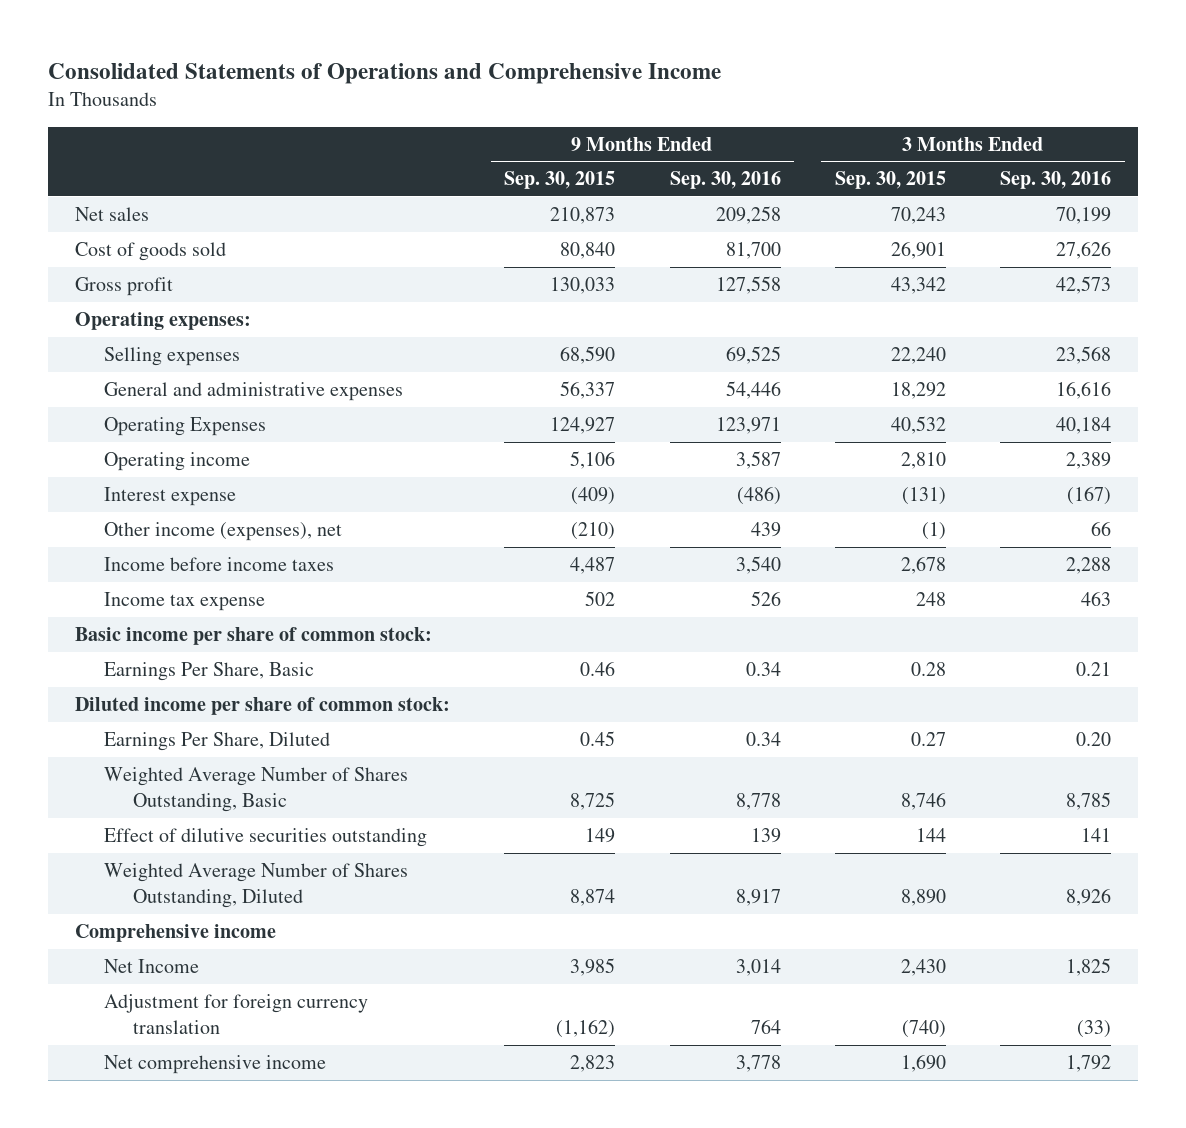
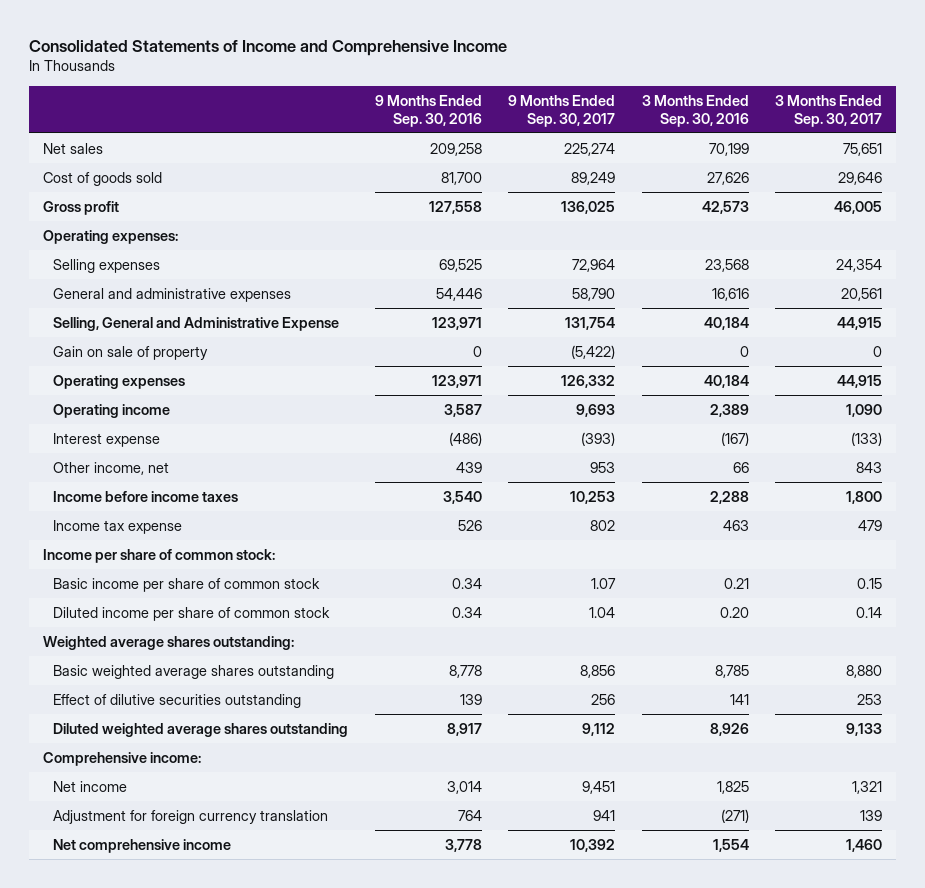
- Consolidated Statements of Operations and Comprehensive Income
+ Consolidated Statements of Income and Comprehensive Income
- | 9 Months Ended Sep. 30, 2015 | 9 Months Ended Sep. 30, 2016 | 3 Months Ended Sep. 30, 2015 | 3 Months Ended Sep. 30, 2016
+ | 9 Months Ended Sep. 30, 2016 | 9 Months Ended Sep. 30, 2017 | 3 Months Ended Sep. 30, 2016 | 3 Months Ended Sep. 30, 2017
- Operating Expenses | 124,927 | 123,971 | 40,532 | 40,184
+ Selling, General and Administrative Expense | 123,971 | 131,754 | 40,184 | 44,915
+ Gain on sale of property | 0 | (5,422) | 0 | 0
+ Operating expenses | 123,971 | 126,332 | 40,184 | 44,915
- Other income (expenses), net | (210) | 439 | (1) | 66
+ Other income, net | 439 | 953 | 66 | 843
- Basic income per share of common stock:
- Earnings Per Share, Basic | 0.46 | 0.34 | 0.28 | 0.21
- Diluted income per share of common stock:
- Earnings Per Share, Diluted | 0.45 | 0.34 | 0.27 | 0.20
- Weighted Average Number of Shares Outstanding, Basic | 8,725 | 8,778 | 8,746 | 8,785
+ Income per share of common stock:
+ Basic income per share of common stock | 0.34 | 1.07 | 0.21 | 0.15
+ Diluted income per share of common stock | 0.34 | 1.04 | 0.20 | 0.14
+ Weighted average shares outstanding:
+ Basic weighted average shares outstanding | 8,778 | 8,856 | 8,785 | 8,880
- Weighted Average Number of Shares Outstanding, Diluted | 8,874 | 8,917 | 8,890 | 8,926
- Comprehensive income
- Net Income | 3,985 | 3,014 | 2,430 | 1,825
- Adjustment for foreign currency translation | (1,162) | 764 | (740) | (33)
- Net comprehensive income | 2,823 | 3,778 | 1,690 | 1,792
+ Diluted weighted average shares outstanding | 8,917 | 9,112 | 8,926 | 9,133
+ Comprehensive income:
+ Net income | 3,014 | 9,451 | 1,825 | 1,321
+ Adjustment for foreign currency translation | 764 | 941 | (271) | 139
+ Net comprehensive income | 3,778 | 10,392 | 1,554 | 1,460

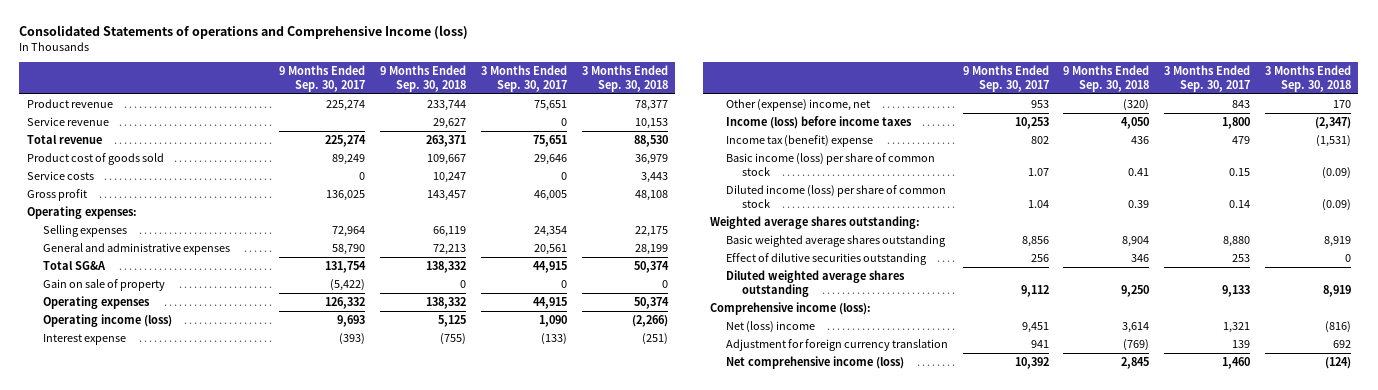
- Consolidated Statements of Income and Comprehensive Income
+ Consolidated Statements of operations and Comprehensive Income (loss)
- | 9 Months Ended Sep. 30, 2016 | 9 Months Ended Sep. 30, 2017 | 3 Months Ended Sep. 30, 2016 | 3 Months Ended Sep. 30, 2017
+ | 9 Months Ended Sep. 30, 2017 | 9 Months Ended Sep. 30, 2018 | 3 Months Ended Sep. 30, 2017 | 3 Months Ended Sep. 30, 2018
- Net sales | 209,258 | 225,274 | 70,199 | 75,651
- Cost of goods sold | 81,700 | 89,249 | 27,626 | 29,646
+ Product revenue | 225,274 | 233,744 | 75,651 | 78,377
+ Service revenue | | 29,627 | 0 | 10,153
+ Total revenue | 225,274 | 263,371 | 75,651 | 88,530
+ Product cost of goods sold | 89,249 | 109,667 | 29,646 | 36,979
+ Service costs | 0 | 10,247 | 0 | 3,443
- Selling, General and Administrative Expense | 123,971 | 131,754 | 40,184 | 44,915
+ Total SG&A | 131,754 | 138,332 | 44,915 | 50,374
- Operating income | 3,587 | 9,693 | 2,389 | 1,090
+ Operating income (loss) | 9,693 | 5,125 | 1,090 | (2,266)
- Other income, net | 439 | 953 | 66 | 843
- Income before income taxes | 3,540 | 10,253 | 2,288 | 1,800
- Income tax expense | 526 | 802 | 463 | 479
- Income per share of common stock:
- Basic income per share of common stock | 0.34 | 1.07 | 0.21 | 0.15
- Diluted income per share of common stock | 0.34 | 1.04 | 0.20 | 0.14
+ Other (expense) income, net | 953 | (320) | 843 | 170
+ Income (loss) before income taxes | 10,253 | 4,050 | 1,800 | (2,347)
+ Income tax (benefit) expense | 802 | 436 | 479 | (1,531)
+ Basic income (loss) per share of common stock | 1.07 | 0.41 | 0.15 | (0.09)
+ Diluted income (loss) per share of common stock | 1.04 | 0.39 | 0.14 | (0.09)
- Comprehensive income:
- Net income | 3,014 | 9,451 | 1,825 | 1,321
+ Comprehensive income (loss):
+ Net (loss) income | 9,451 | 3,614 | 1,321 | (816)
- Net comprehensive income | 3,778 | 10,392 | 1,554 | 1,460
+ Net comprehensive income (loss) | 10,392 | 2,845 | 1,460 | (124)

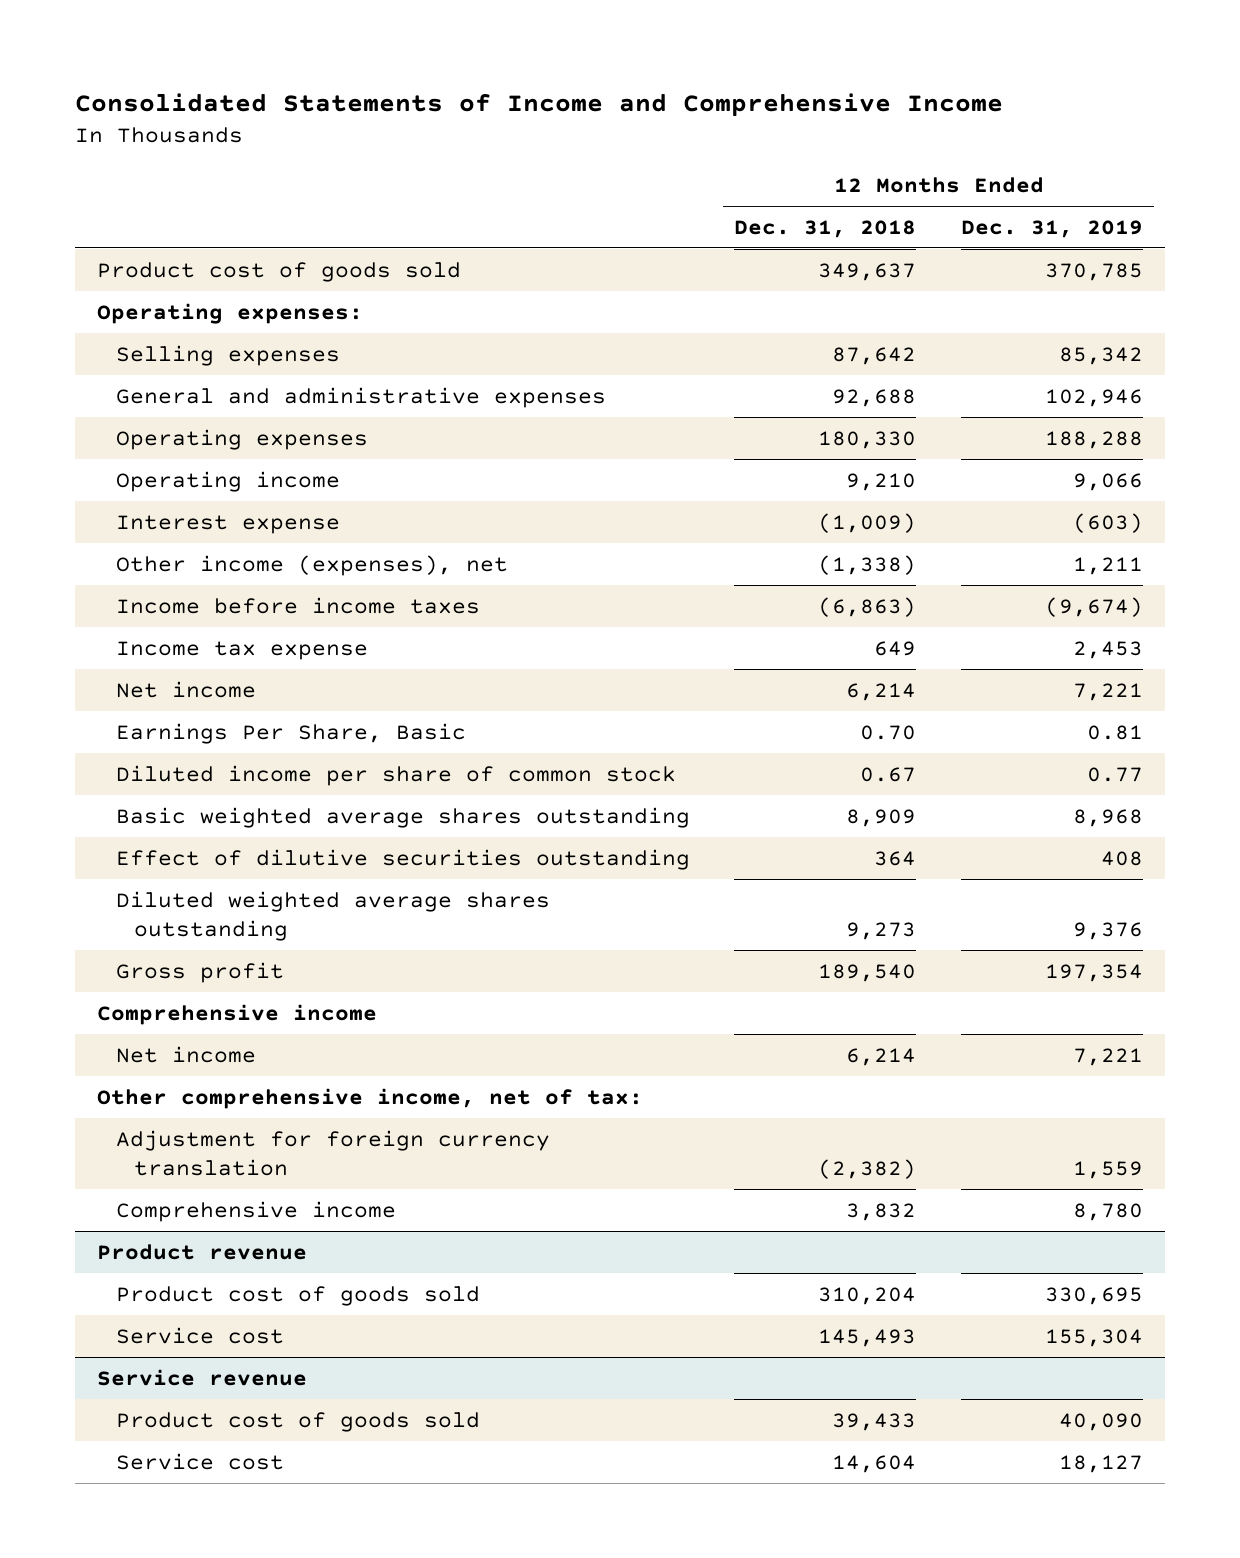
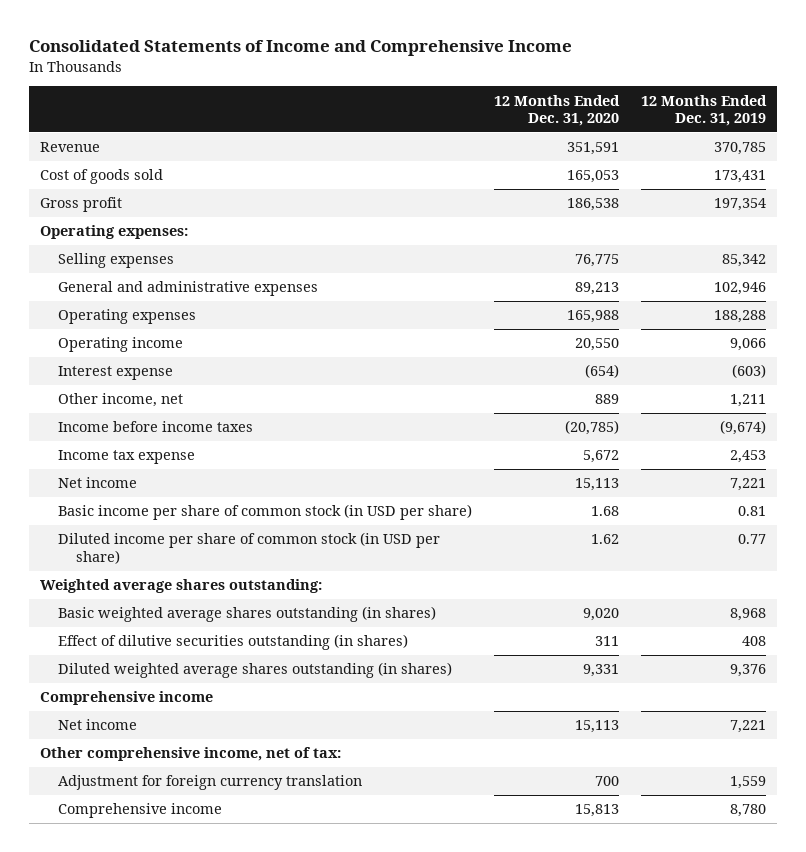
- | 12 Months Ended Dec. 31, 2018 | 12 Months Ended Dec. 31, 2019
+ | 12 Months Ended Dec. 31, 2020 | 12 Months Ended Dec. 31, 2019
- Product cost of goods sold | 349,637 | 370,785
+ Revenue | 351,591 | 370,785
+ Cost of goods sold | 165,053 | 173,431
moved up: Gross profit | 186,538 | 197,354
- Other income (expenses), net | (1,338) | 1,211
+ Other income, net | 889 | 1,211
- Earnings Per Share, Basic | 0.70 | 0.81
- Diluted income per share of common stock | 0.67 | 0.77
- Basic weighted average shares outstanding | 8,909 | 8,968
- Effect of dilutive securities outstanding | 364 | 408
- Diluted weighted average shares outstanding | 9,273 | 9,376
+ Basic income per share of common stock (in USD per share) | 1.68 | 0.81
+ Diluted income per share of common stock (in USD per share) | 1.62 | 0.77
+ Weighted average shares outstanding:
+ Basic weighted average shares outstanding (in shares) | 9,020 | 8,968
+ Effect of dilutive securities outstanding (in shares) | 311 | 408
+ Diluted weighted average shares outstanding (in shares) | 9,331 | 9,376
- Product revenue
- Product cost of goods sold | 310,204 | 330,695
- Service cost | 145,493 | 155,304
- Service revenue
- Product cost of goods sold | 39,433 | 40,090
- Service cost | 14,604 | 18,127

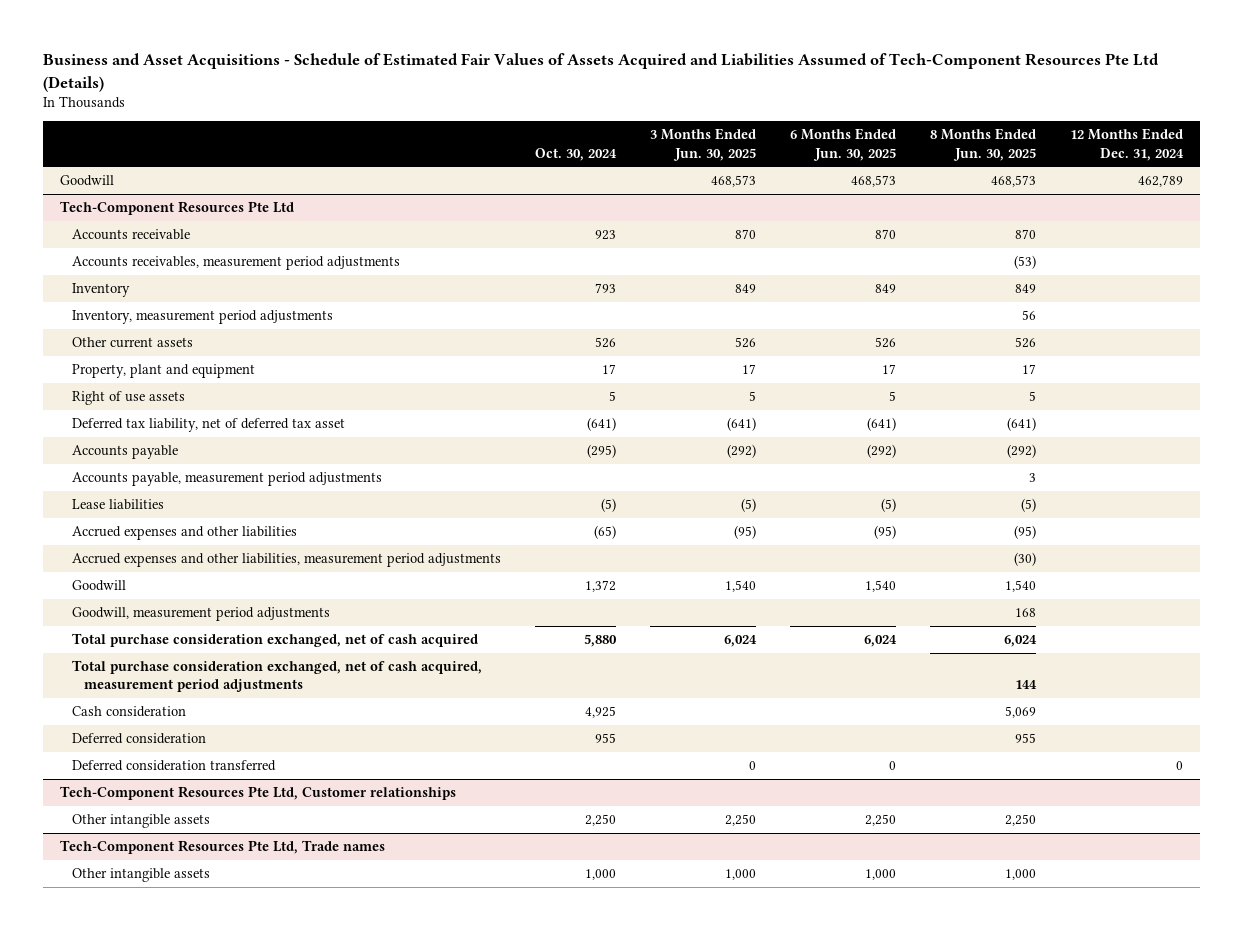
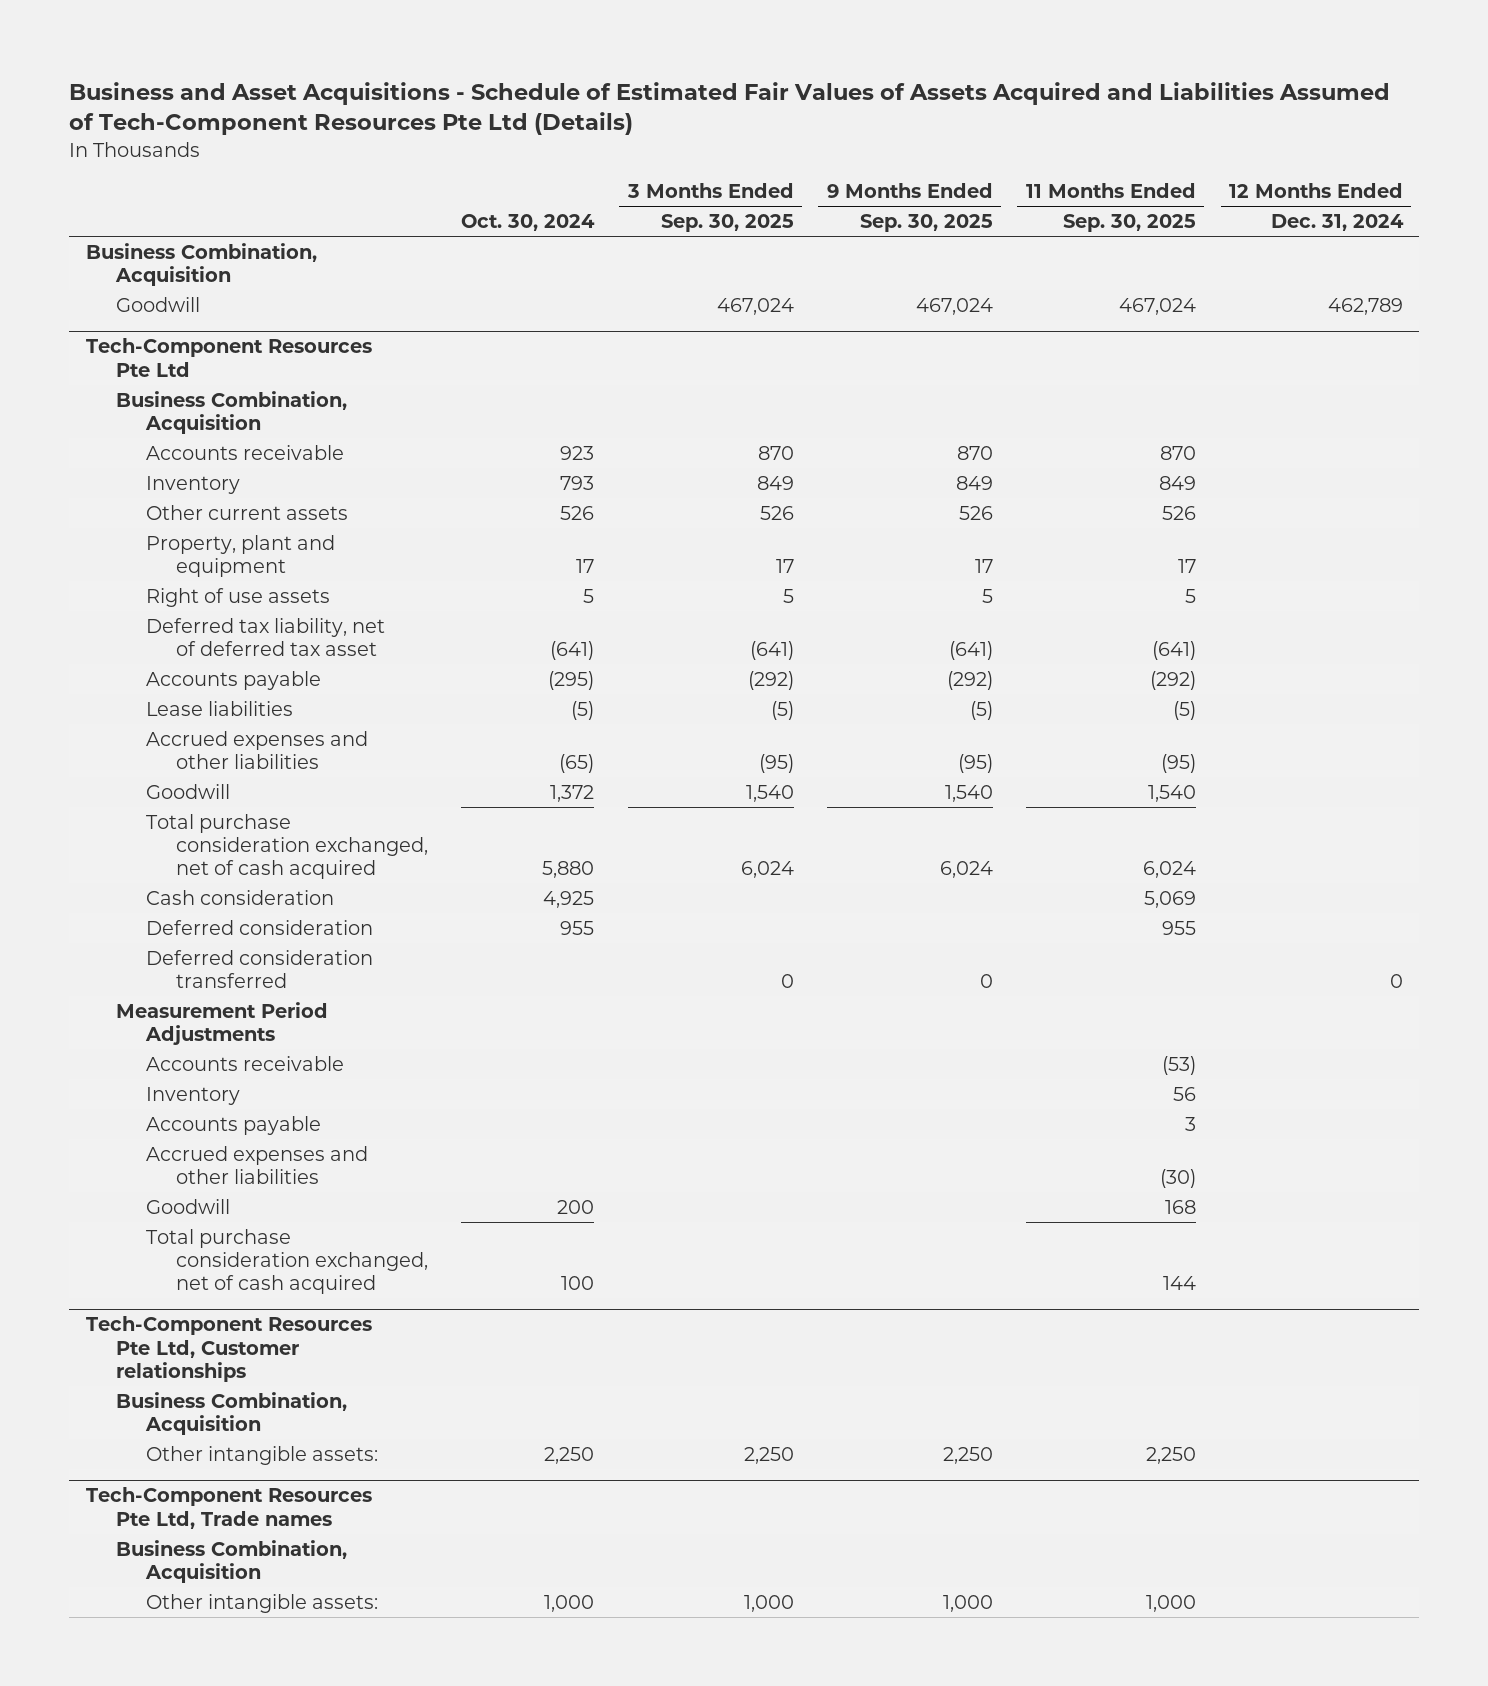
- | Oct. 30, 2024 | 3 Months Ended Jun. 30, 2025 | 6 Months Ended Jun. 30, 2025 | 8 Months Ended Jun. 30, 2025 | 12 Months Ended Dec. 31, 2024
+ | Oct. 30, 2024 | 3 Months Ended Sep. 30, 2025 | 9 Months Ended Sep. 30, 2025 | 11 Months Ended Sep. 30, 2025 | 12 Months Ended Dec. 31, 2024
+ Business Combination, Acquisition
@ Tech-Component Resources Pte Ltd
+ Business Combination, Acquisition
- Accounts receivables, measurement period adjustments | | | | (53) |
- Inventory, measurement period adjustments | | | | 56 |
- Accounts payable, measurement period adjustments | | | | 3 |
- Accrued expenses and other liabilities, measurement period adjustments | | | | (30) |
- Goodwill, measurement period adjustments | | | | 168 |
- Total purchase consideration exchanged, net of cash acquired, measurement period adjustments | | | | 144 |
+ Measurement Period Adjustments
+ Accounts receivable | | | | (53) |
+ Inventory | | | | 56 |
+ Accounts payable | | | | 3 |
+ Accrued expenses and other liabilities | | | | (30) |
+ Goodwill | 200 | | | 168 |
+ Total purchase consideration exchanged, net of cash acquired | 100 | | | 144 |
@ Tech-Component Resources Pte Ltd, Customer relationships
- Other intangible assets | 2,250 | 2,250 | 2,250 | 2,250 |
+ Business Combination, Acquisition
+ Other intangible assets: | 2,250 | 2,250 | 2,250 | 2,250 |
@ Tech-Component Resources Pte Ltd, Trade names
- Other intangible assets | 1,000 | 1,000 | 1,000 | 1,000 |
+ Business Combination, Acquisition
+ Other intangible assets: | 1,000 | 1,000 | 1,000 | 1,000 |

